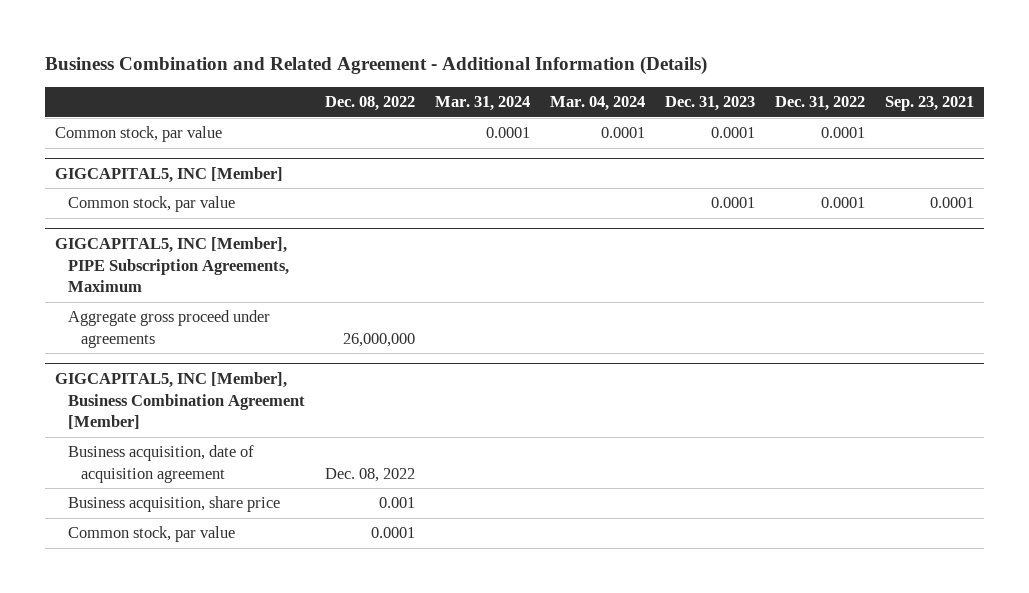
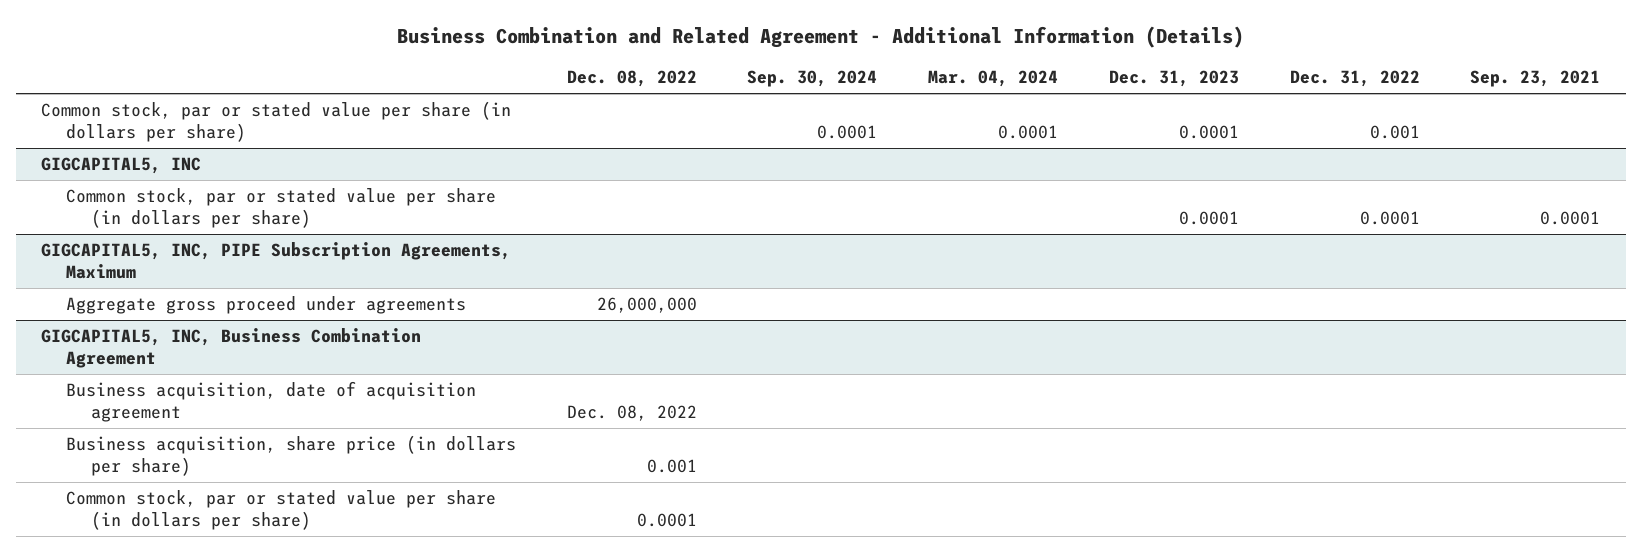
- | Dec. 08, 2022 | Mar. 31, 2024 | Mar. 04, 2024 | Dec. 31, 2023 | Dec. 31, 2022 | Sep. 23, 2021
+ | Dec. 08, 2022 | Sep. 30, 2024 | Mar. 04, 2024 | Dec. 31, 2023 | Dec. 31, 2022 | Sep. 23, 2021
- Common stock, par value | | 0.0001 | 0.0001 | 0.0001 | 0.0001 |
- GIGCAPITAL5, INC [Member]
- Common stock, par value | | | | 0.0001 | 0.0001 | 0.0001
- GIGCAPITAL5, INC [Member], PIPE Subscription Agreements, Maximum
+ Common stock, par or stated value per share (in dollars per share) | | 0.0001 | 0.0001 | 0.0001 | 0.001 |
+ GIGCAPITAL5, INC
+ Common stock, par or stated value per share (in dollars per share) | | | | 0.0001 | 0.0001 | 0.0001
+ GIGCAPITAL5, INC, PIPE Subscription Agreements, Maximum
- GIGCAPITAL5, INC [Member], Business Combination Agreement [Member]
+ GIGCAPITAL5, INC, Business Combination Agreement
- Business acquisition, share price | 0.001 | | | | |
- Common stock, par value | 0.0001 | | | | |
+ Business acquisition, share price (in dollars per share) | 0.001 | | | | |
+ Common stock, par or stated value per share (in dollars per share) | 0.0001 | | | | |

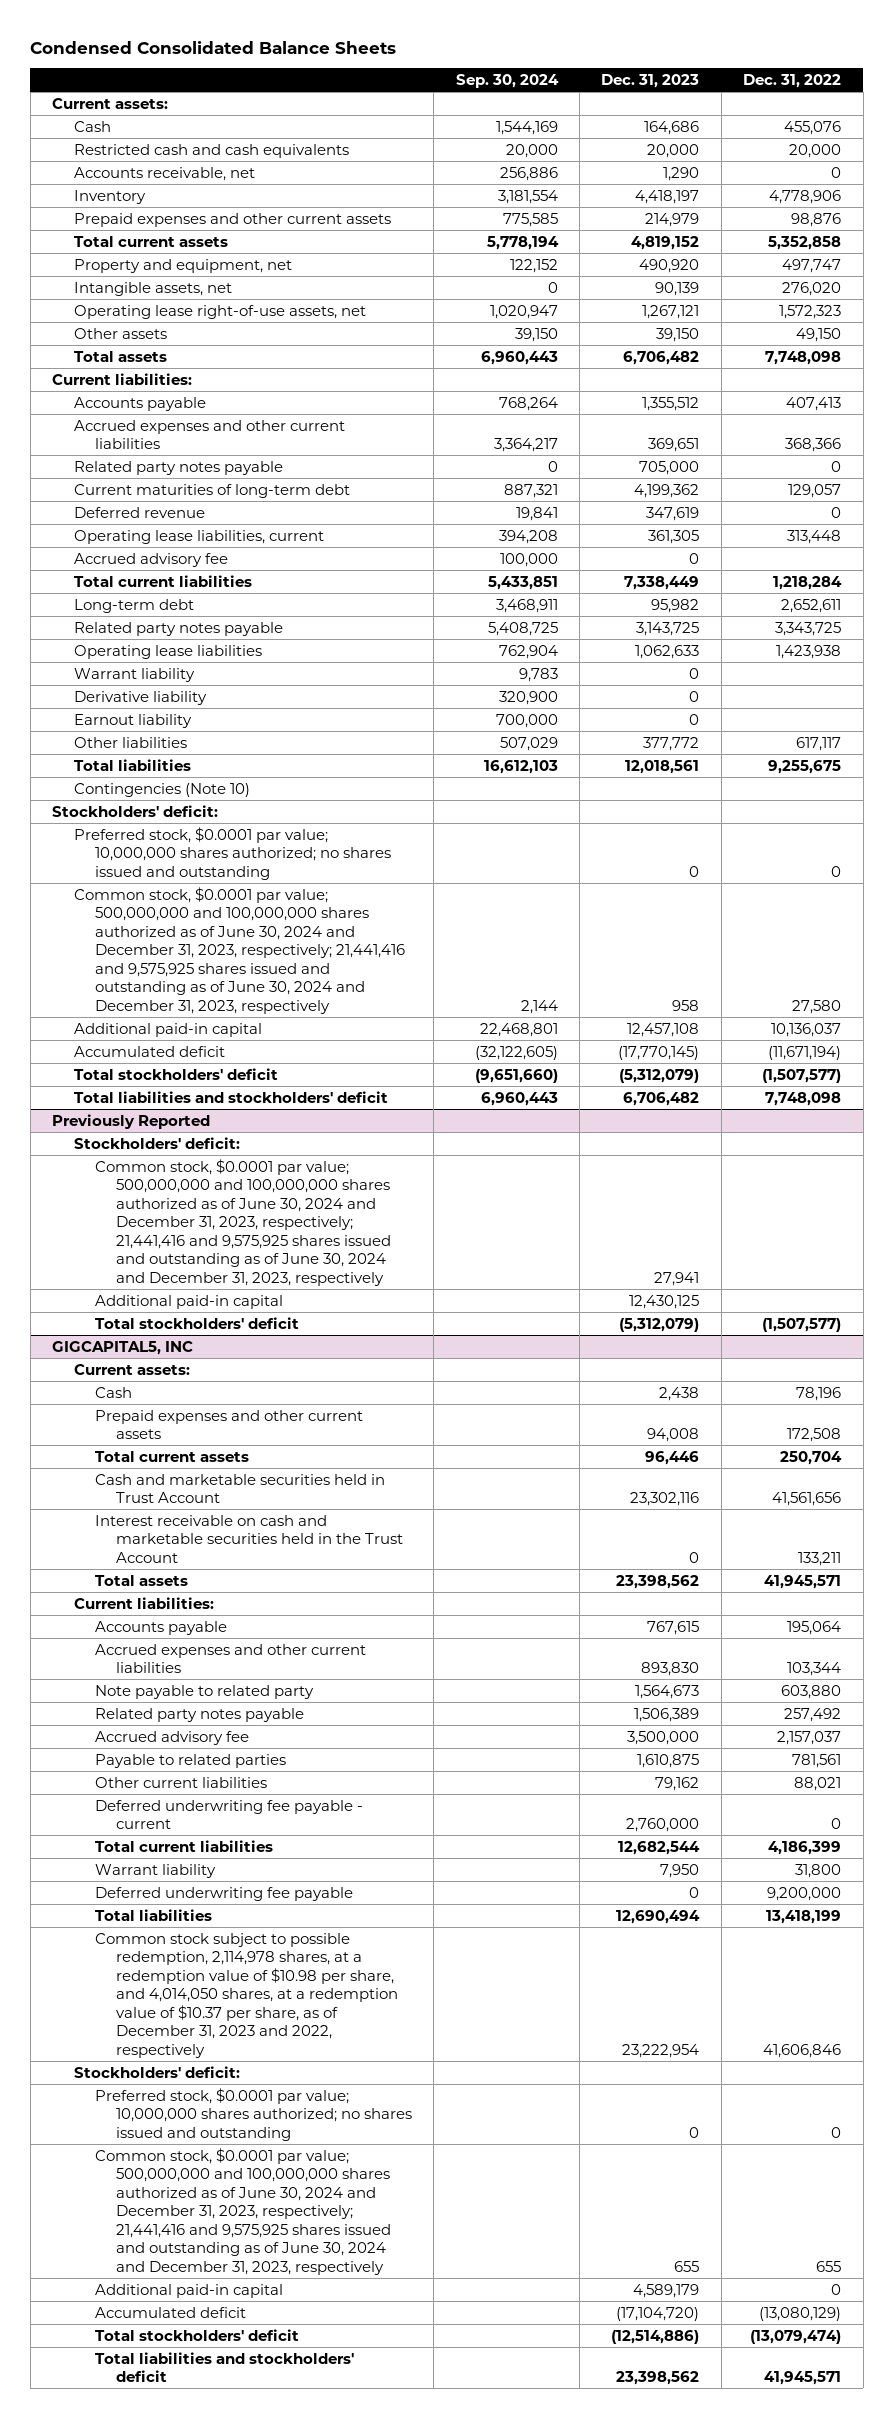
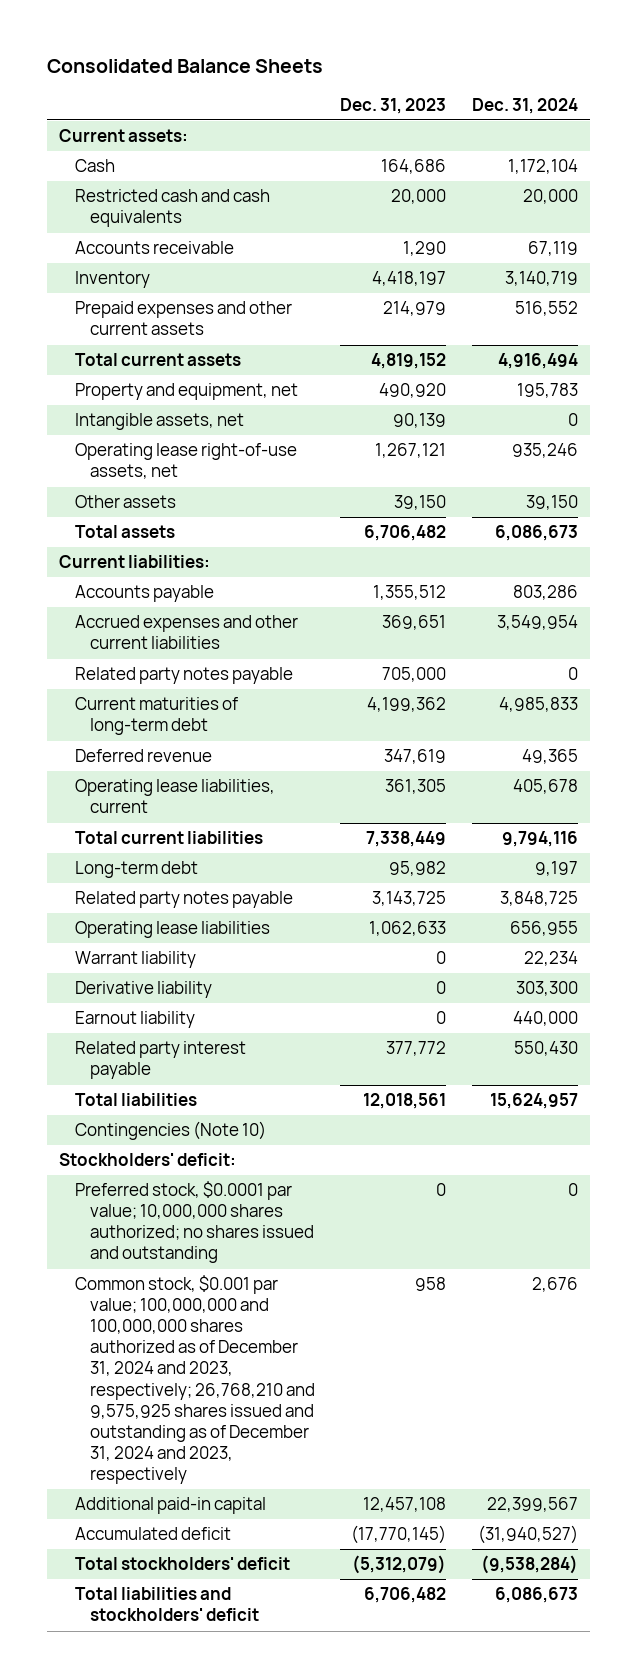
- Condensed Consolidated Balance Sheets
+ Consolidated Balance Sheets
- | Sep. 30, 2024 | Dec. 31, 2023 | Dec. 31, 2022
+ | Dec. 31, 2023 | Dec. 31, 2024
- Accounts receivable, net | 256,886 | 1,290 | 0
+ Accounts receivable | 1,290 | 67,119
- Accrued advisory fee | 100,000 | 0 |
- Other liabilities | 507,029 | 377,772 | 617,117
+ Related party interest payable | 377,772 | 550,430
- Common stock, $0.0001 par value; 500,000,000 and 100,000,000 shares authorized as of June 30, 2024 and December 31, 2023, respectively; 21,441,416 and 9,575,925 shares issued and outstanding as of June 30, 2024 and December 31, 2023, respectively | 2,144 | 958 | 27,580
+ Common stock, $0.001 par value; 100,000,000 and 100,000,000 shares authorized as of December 31, 2024 and 2023, respectively; 26,768,210 and 9,575,925 shares issued and outstanding as of December 31, 2024 and 2023, respectively | 958 | 2,676
- Previously Reported
- Stockholders' deficit:
- Common stock, $0.0001 par value; 500,000,000 and 100,000,000 shares authorized as of June 30, 2024 and December 31, 2023, respectively; 21,441,416 and 9,575,925 shares issued and outstanding as of June 30, 2024 and December 31, 2023, respectively | | 27,941 |
- Additional paid-in capital | | 12,430,125 |
- Total stockholders' deficit | | (5,312,079) | (1,507,577)
- GIGCAPITAL5, INC
- Current assets:
- Cash | | 2,438 | 78,196
- Prepaid expenses and other current assets | | 94,008 | 172,508
- Total current assets | | 96,446 | 250,704
- Cash and marketable securities held in Trust Account | | 23,302,116 | 41,561,656
- Interest receivable on cash and marketable securities held in the Trust Account | | 0 | 133,211
- Total assets | | 23,398,562 | 41,945,571
- Current liabilities:
- Accounts payable | | 767,615 | 195,064
- Accrued expenses and other current liabilities | | 893,830 | 103,344
- Note payable to related party | | 1,564,673 | 603,880
- Related party notes payable | | 1,506,389 | 257,492
- Accrued advisory fee | | 3,500,000 | 2,157,037
- Payable to related parties | | 1,610,875 | 781,561
- Other current liabilities | | 79,162 | 88,021
- Deferred underwriting fee payable - current | | 2,760,000 | 0
- Total current liabilities | | 12,682,544 | 4,186,399
- Warrant liability | | 7,950 | 31,800
- Deferred underwriting fee payable | | 0 | 9,200,000
- Total liabilities | | 12,690,494 | 13,418,199
- Common stock subject to possible redemption, 2,114,978 shares, at a redemption value of $10.98 per share, and 4,014,050 shares, at a redemption value of $10.37 per share, as of December 31, 2023 and 2022, respectively | | 23,222,954 | 41,606,846
- Stockholders' deficit:
- Preferred stock, $0.0001 par value; 10,000,000 shares authorized; no shares issued and outstanding | | 0 | 0
- Common stock, $0.0001 par value; 500,000,000 and 100,000,000 shares authorized as of June 30, 2024 and December 31, 2023, respectively; 21,441,416 and 9,575,925 shares issued and outstanding as of June 30, 2024 and December 31, 2023, respectively | | 655 | 655
- Additional paid-in capital | | 4,589,179 | 0
- Accumulated deficit | | (17,104,720) | (13,080,129)
- Total stockholders' deficit | | (12,514,886) | (13,079,474)
- Total liabilities and stockholders' deficit | | 23,398,562 | 41,945,571

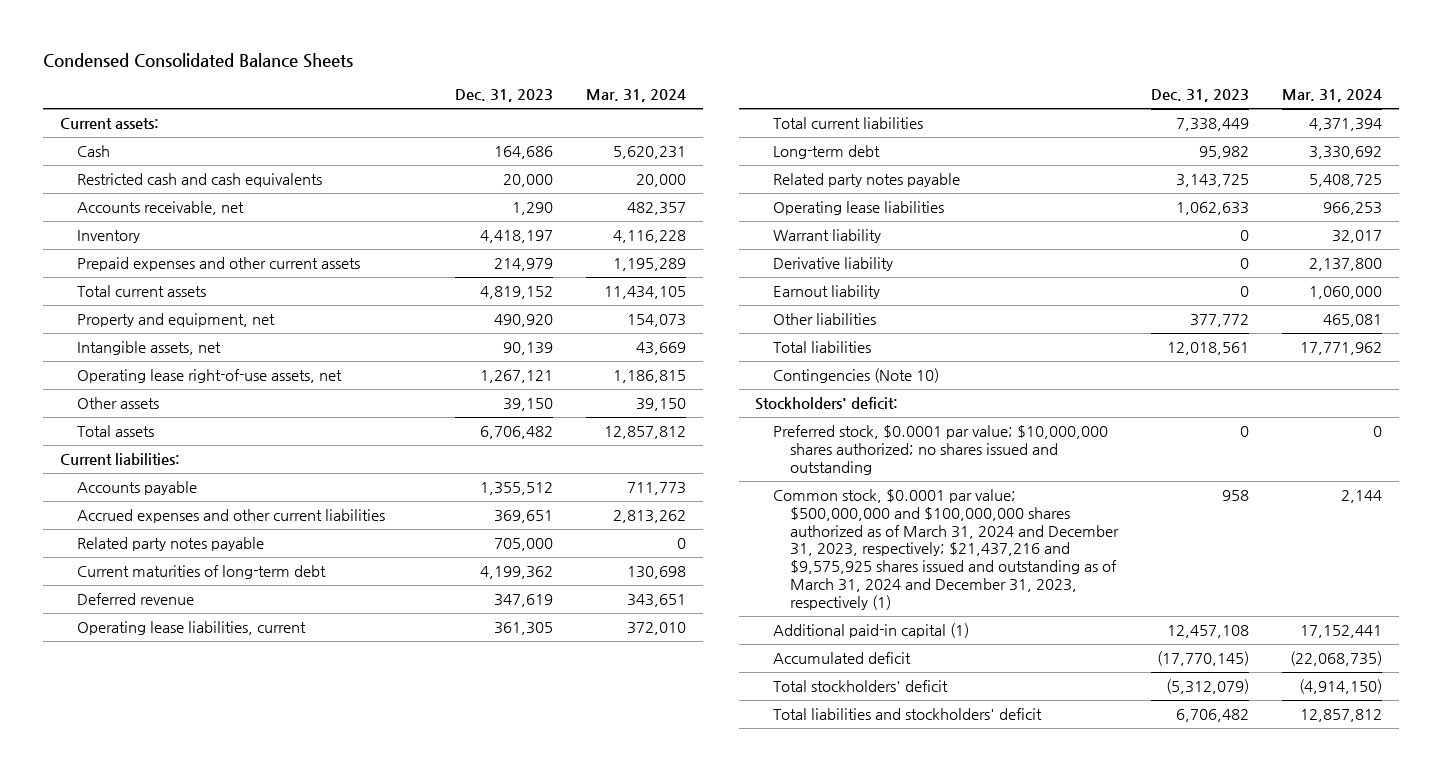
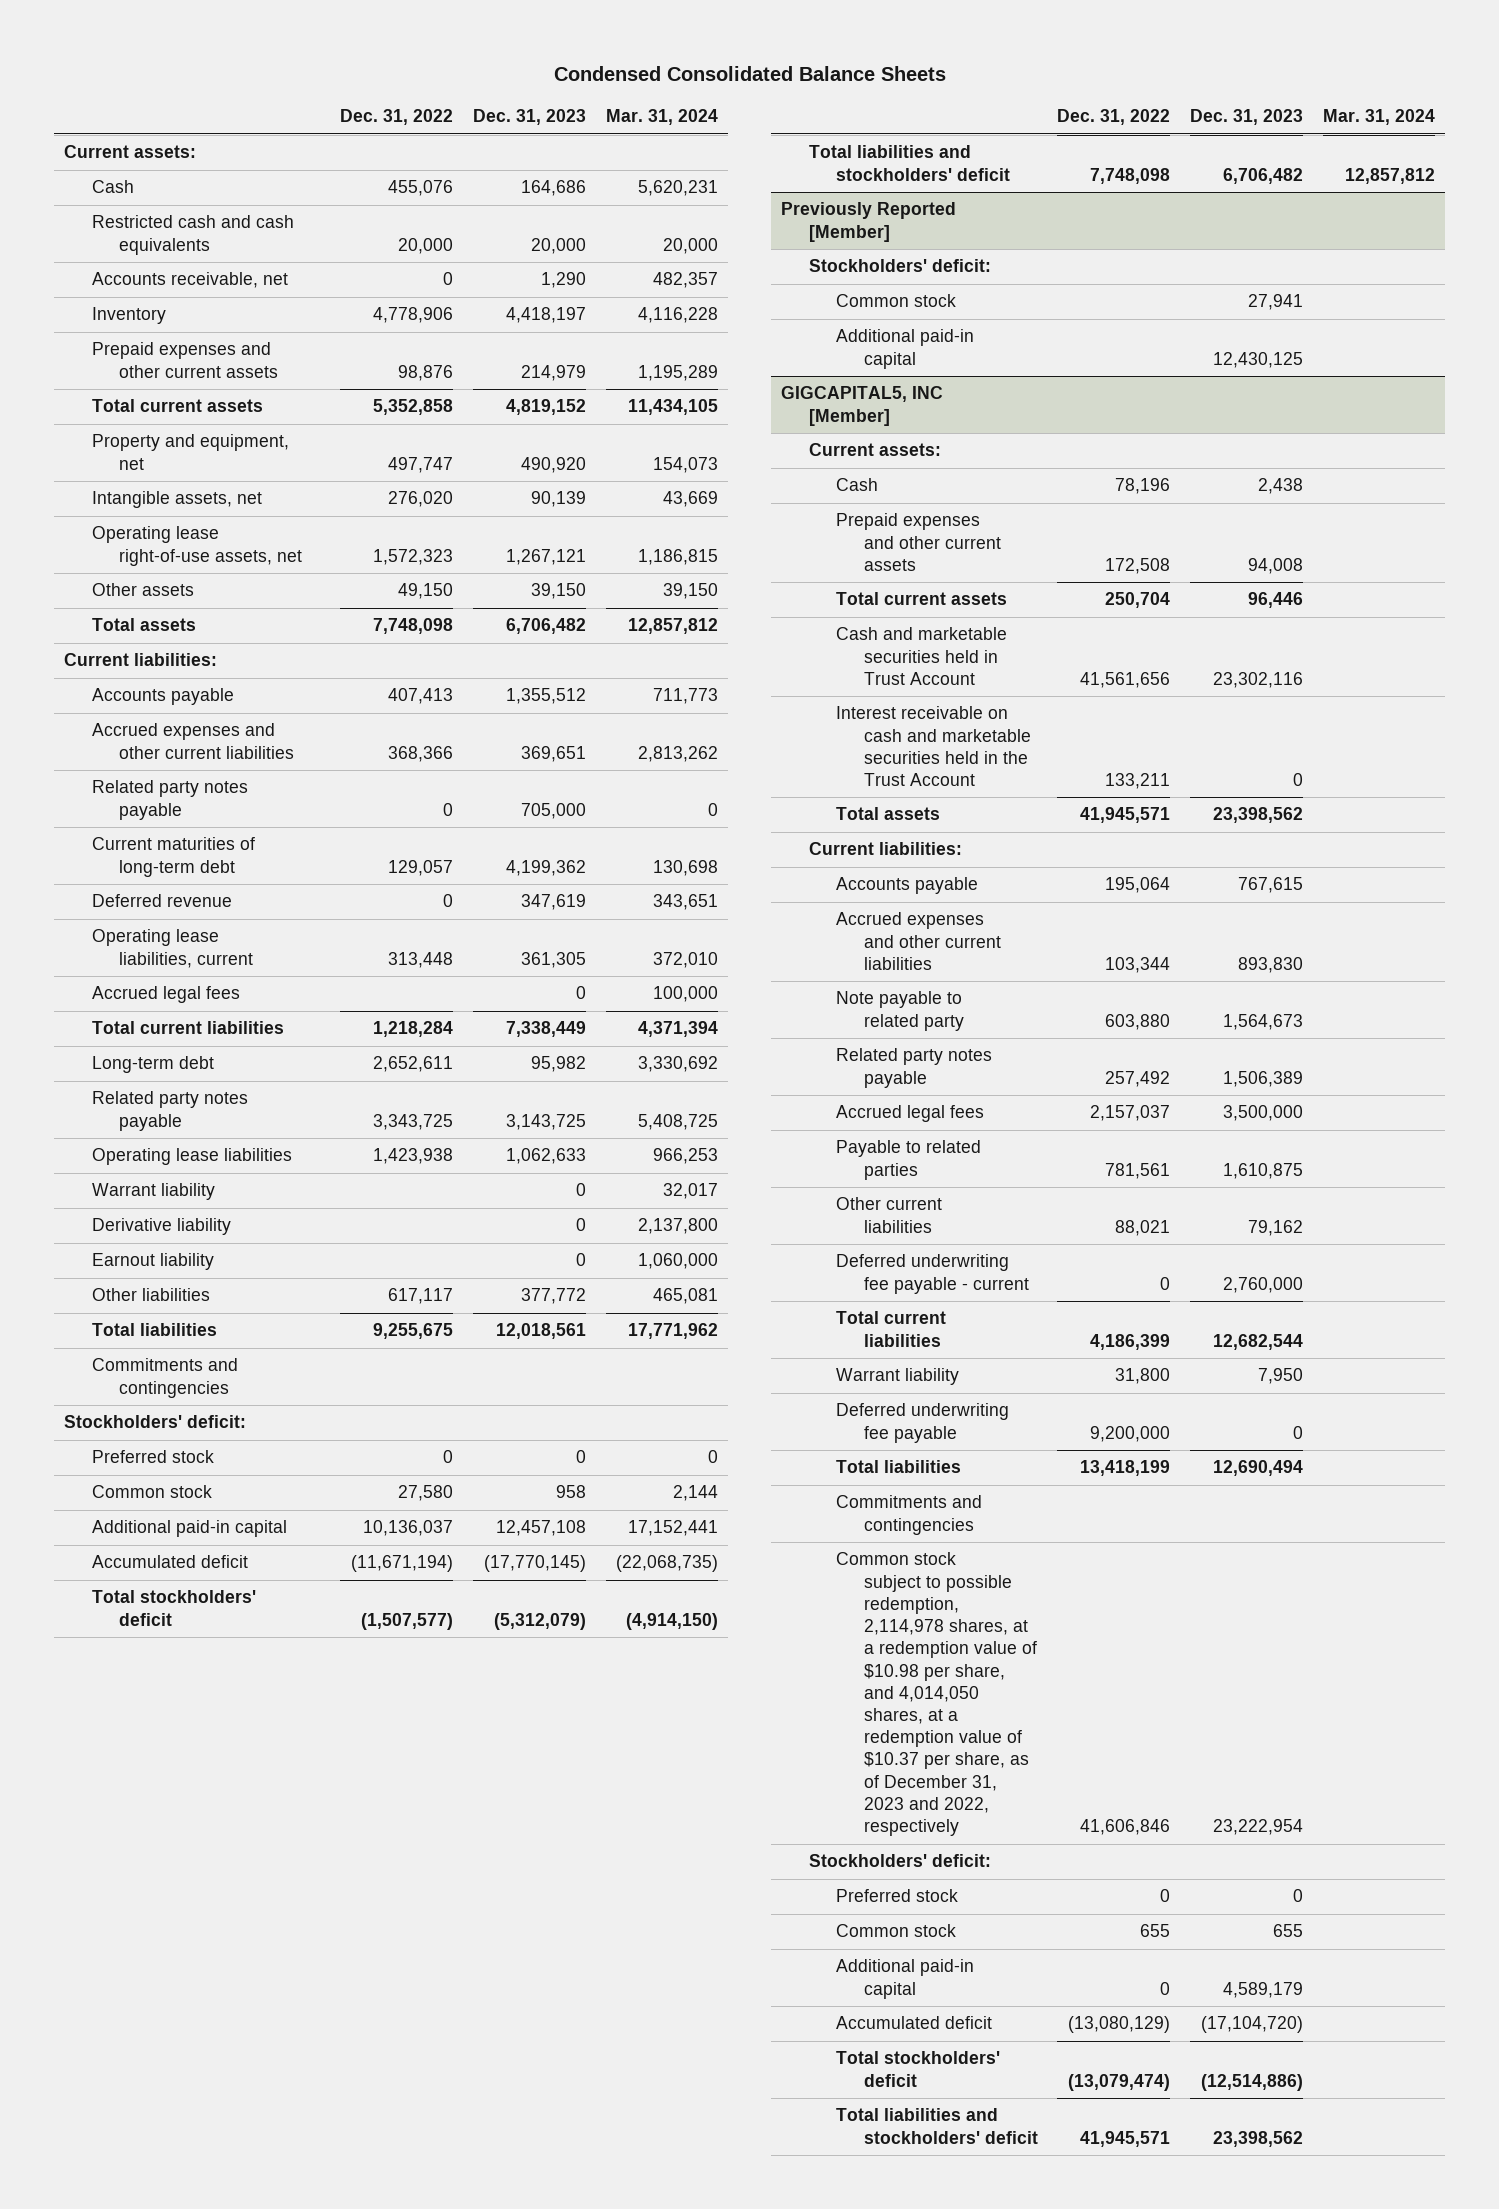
- | Dec. 31, 2023 | Mar. 31, 2024
+ | Dec. 31, 2022 | Dec. 31, 2023 | Mar. 31, 2024
+ Accrued legal fees | | 0 | 100,000
- Contingencies (Note 10)
+ Commitments and contingencies
- Preferred stock, $0.0001 par value; $10,000,000 shares authorized; no shares issued and outstanding | 0 | 0
- Common stock, $0.0001 par value; $500,000,000 and $100,000,000 shares authorized as of March 31, 2024 and December 31, 2023, respectively; $21,437,216 and $9,575,925 shares issued and outstanding as of March 31, 2024 and December 31, 2023, respectively (1) | 958 | 2,144
- Additional paid-in capital (1) | 12,457,108 | 17,152,441
+ Preferred stock | 0 | 0 | 0
+ Common stock | 27,580 | 958 | 2,144
+ Additional paid-in capital | 10,136,037 | 12,457,108 | 17,152,441
+ Previously Reported [Member]
+ Stockholders' deficit:
+ Common stock | | 27,941 |
+ Additional paid-in capital | | 12,430,125 |
+ GIGCAPITAL5, INC [Member]
+ Current assets:
+ Cash | 78,196 | 2,438 |
+ Prepaid expenses and other current assets | 172,508 | 94,008 |
+ Total current assets | 250,704 | 96,446 |
+ Cash and marketable securities held in Trust Account | 41,561,656 | 23,302,116 |
+ Interest receivable on cash and marketable securities held in the Trust Account | 133,211 | 0 |
+ Total assets | 41,945,571 | 23,398,562 |
+ Current liabilities:
+ Accounts payable | 195,064 | 767,615 |
+ Accrued expenses and other current liabilities | 103,344 | 893,830 |
+ Note payable to related party | 603,880 | 1,564,673 |
+ Related party notes payable | 257,492 | 1,506,389 |
+ Accrued legal fees | 2,157,037 | 3,500,000 |
+ Payable to related parties | 781,561 | 1,610,875 |
+ Other current liabilities | 88,021 | 79,162 |
+ Deferred underwriting fee payable - current | 0 | 2,760,000 |
+ Total current liabilities | 4,186,399 | 12,682,544 |
+ Warrant liability | 31,800 | 7,950 |
+ Deferred underwriting fee payable | 9,200,000 | 0 |
+ Total liabilities | 13,418,199 | 12,690,494 |
+ Commitments and contingencies
+ Common stock subject to possible redemption, 2,114,978 shares, at a redemption value of $10.98 per share, and 4,014,050 shares, at a redemption value of $10.37 per share, as of December 31, 2023 and 2022, respectively | 41,606,846 | 23,222,954 |
+ Stockholders' deficit:
+ Preferred stock | 0 | 0 |
+ Common stock | 655 | 655 |
+ Additional paid-in capital | 0 | 4,589,179 |
+ Accumulated deficit | (13,080,129) | (17,104,720) |
+ Total stockholders' deficit | (13,079,474) | (12,514,886) |
+ Total liabilities and stockholders' deficit | 41,945,571 | 23,398,562 |

